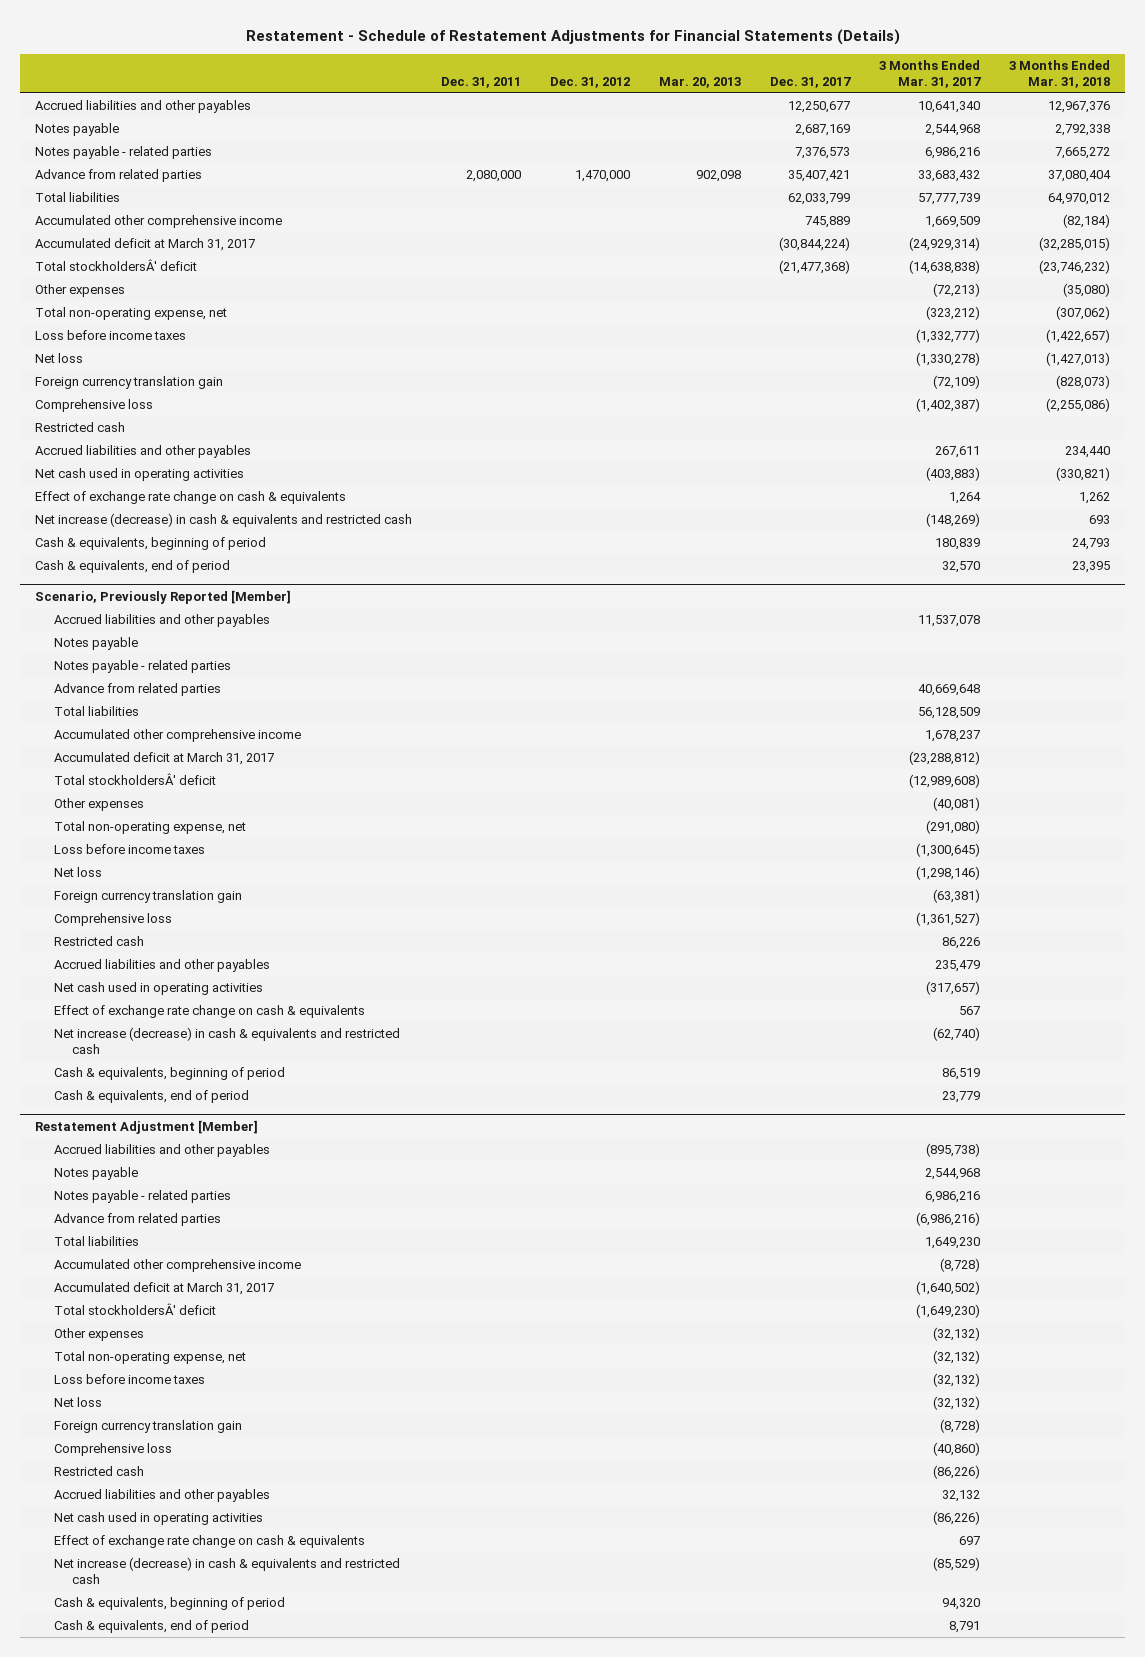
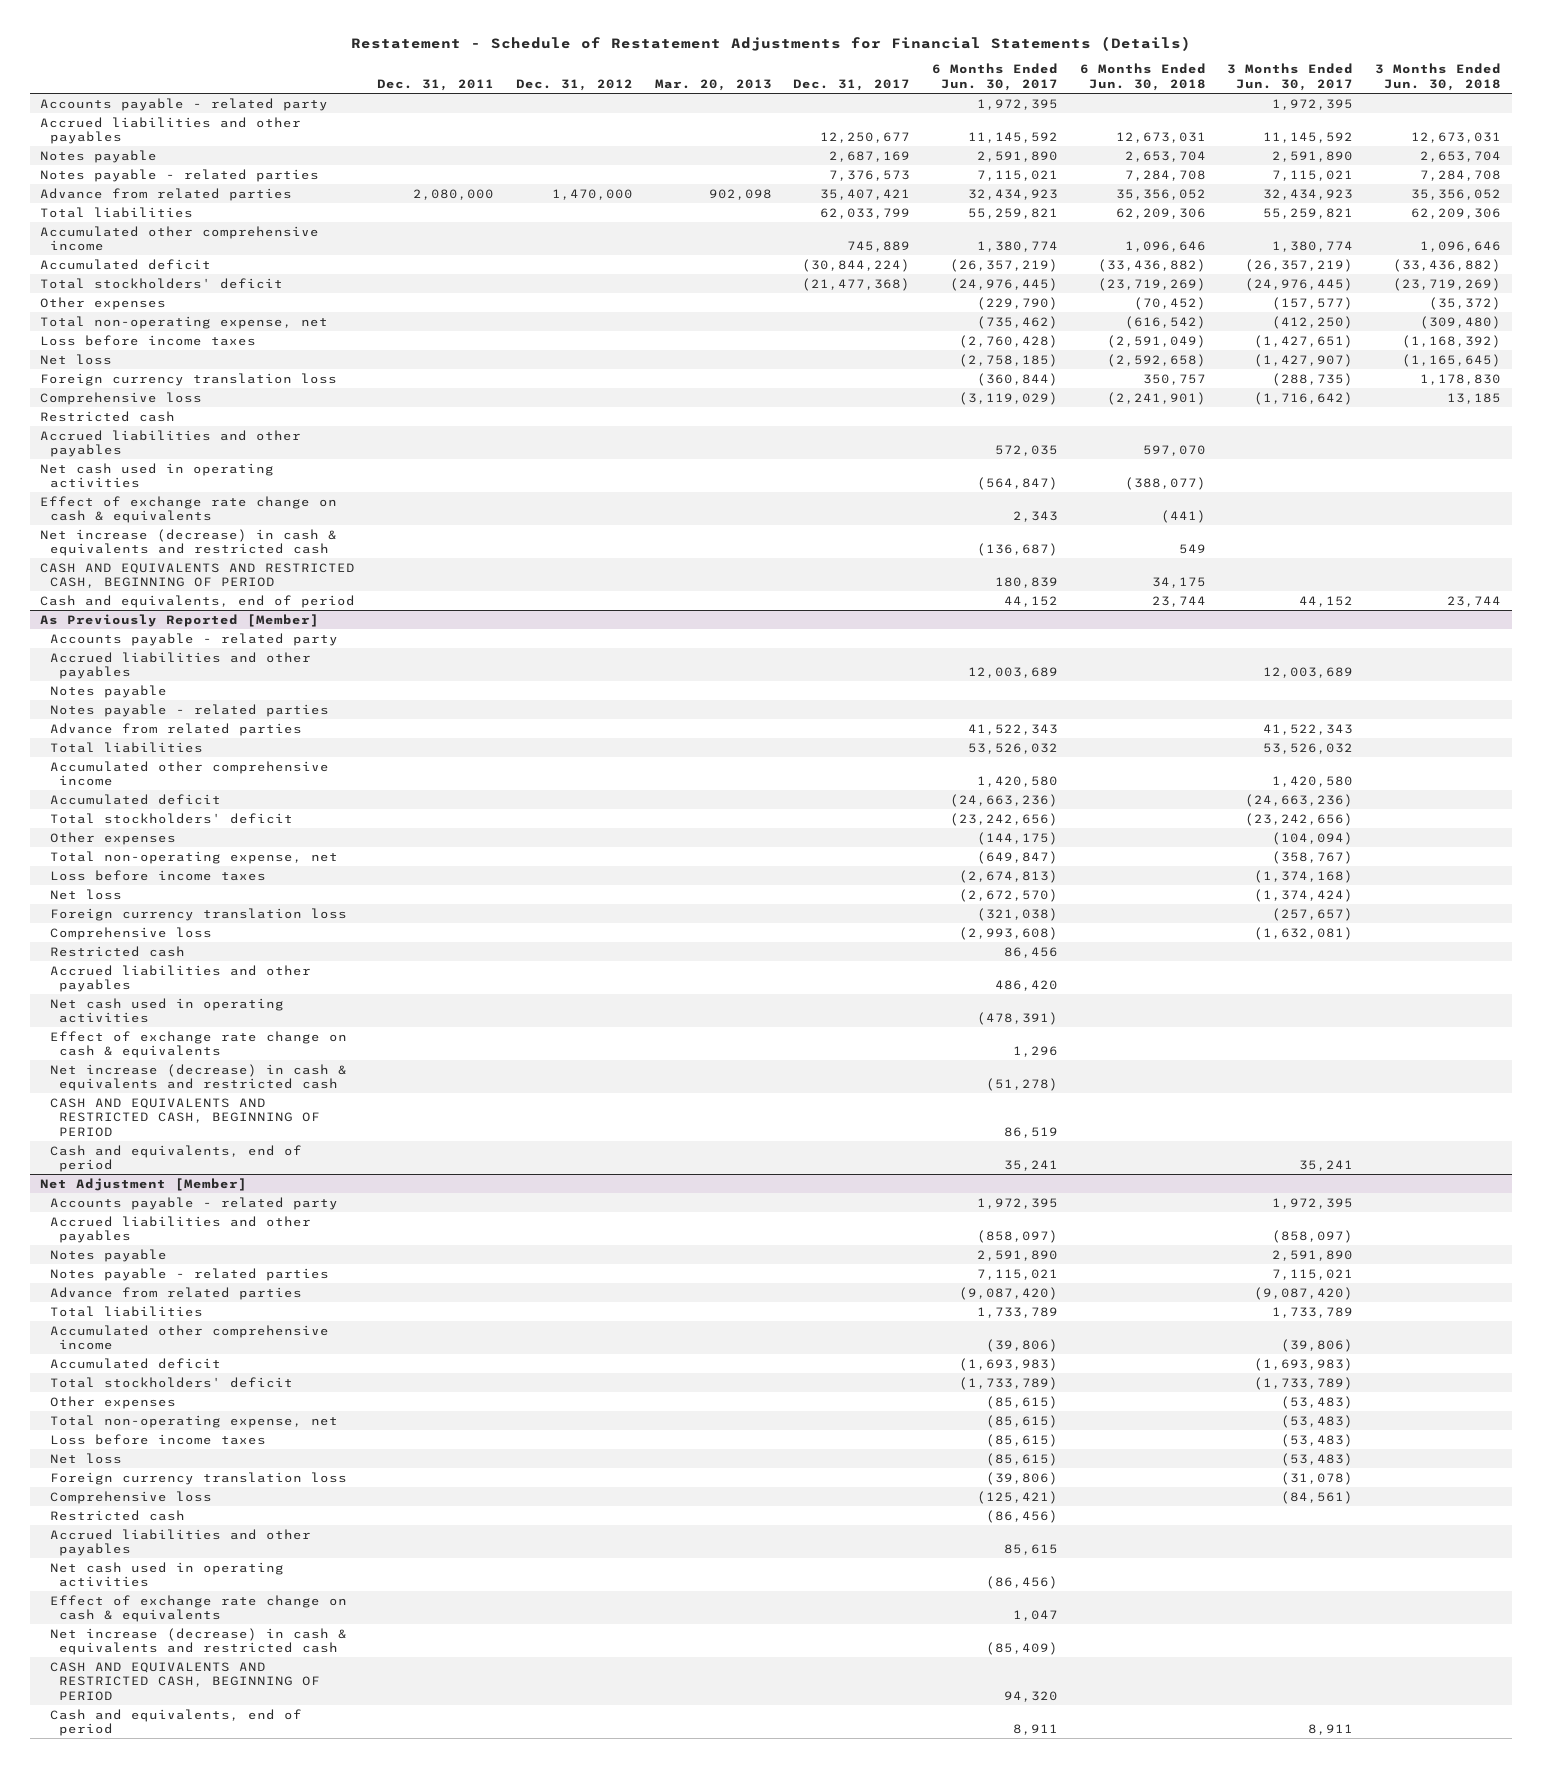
- | Dec. 31, 2011 | Dec. 31, 2012 | Mar. 20, 2013 | Dec. 31, 2017 | 3 Months Ended Mar. 31, 2017 | 3 Months Ended Mar. 31, 2018
+ | Dec. 31, 2011 | Dec. 31, 2012 | Mar. 20, 2013 | Dec. 31, 2017 | 6 Months Ended Jun. 30, 2017 | 6 Months Ended Jun. 30, 2018 | 3 Months Ended Jun. 30, 2017 | 3 Months Ended Jun. 30, 2018
+ Accounts payable - related party | | | | | 1,972,395 | | 1,972,395 |
- Accumulated deficit at March 31, 2017 | | | | (30,844,224) | (24,929,314) | (32,285,015)
- Total stockholdersÂ' deficit | | | | (21,477,368) | (14,638,838) | (23,746,232)
+ Accumulated deficit | | | | (30,844,224) | (26,357,219) | (33,436,882) | (26,357,219) | (33,436,882)
+ Total stockholders' deficit | | | | (21,477,368) | (24,976,445) | (23,719,269) | (24,976,445) | (23,719,269)
- Foreign currency translation gain | | | | | (72,109) | (828,073)
+ Foreign currency translation loss | | | | | (360,844) | 350,757 | (288,735) | 1,178,830
- Cash & equivalents, beginning of period | | | | | 180,839 | 24,793
- Cash & equivalents, end of period | | | | | 32,570 | 23,395
- Scenario, Previously Reported [Member]
+ CASH AND EQUIVALENTS AND RESTRICTED CASH, BEGINNING OF PERIOD | | | | | 180,839 | 34,175 | |
+ Cash and equivalents, end of period | | | | | 44,152 | 23,744 | 44,152 | 23,744
+ As Previously Reported [Member]
+ Accounts payable - related party
- Accumulated deficit at March 31, 2017 | | | | | (23,288,812) |
- Total stockholdersÂ' deficit | | | | | (12,989,608) |
+ Accumulated deficit | | | | | (24,663,236) | | (24,663,236) |
+ Total stockholders' deficit | | | | | (23,242,656) | | (23,242,656) |
- Foreign currency translation gain | | | | | (63,381) |
+ Foreign currency translation loss | | | | | (321,038) | | (257,657) |
- Cash & equivalents, beginning of period | | | | | 86,519 |
- Cash & equivalents, end of period | | | | | 23,779 |
- Restatement Adjustment [Member]
+ CASH AND EQUIVALENTS AND RESTRICTED CASH, BEGINNING OF PERIOD | | | | | 86,519 | | |
+ Cash and equivalents, end of period | | | | | 35,241 | | 35,241 |
+ Net Adjustment [Member]
+ Accounts payable - related party | | | | | 1,972,395 | | 1,972,395 |
- Accumulated deficit at March 31, 2017 | | | | | (1,640,502) |
- Total stockholdersÂ' deficit | | | | | (1,649,230) |
+ Accumulated deficit | | | | | (1,693,983) | | (1,693,983) |
+ Total stockholders' deficit | | | | | (1,733,789) | | (1,733,789) |
- Foreign currency translation gain | | | | | (8,728) |
+ Foreign currency translation loss | | | | | (39,806) | | (31,078) |
- Cash & equivalents, beginning of period | | | | | 94,320 |
- Cash & equivalents, end of period | | | | | 8,791 |
+ CASH AND EQUIVALENTS AND RESTRICTED CASH, BEGINNING OF PERIOD | | | | | 94,320 | | |
+ Cash and equivalents, end of period | | | | | 8,911 | | 8,911 |

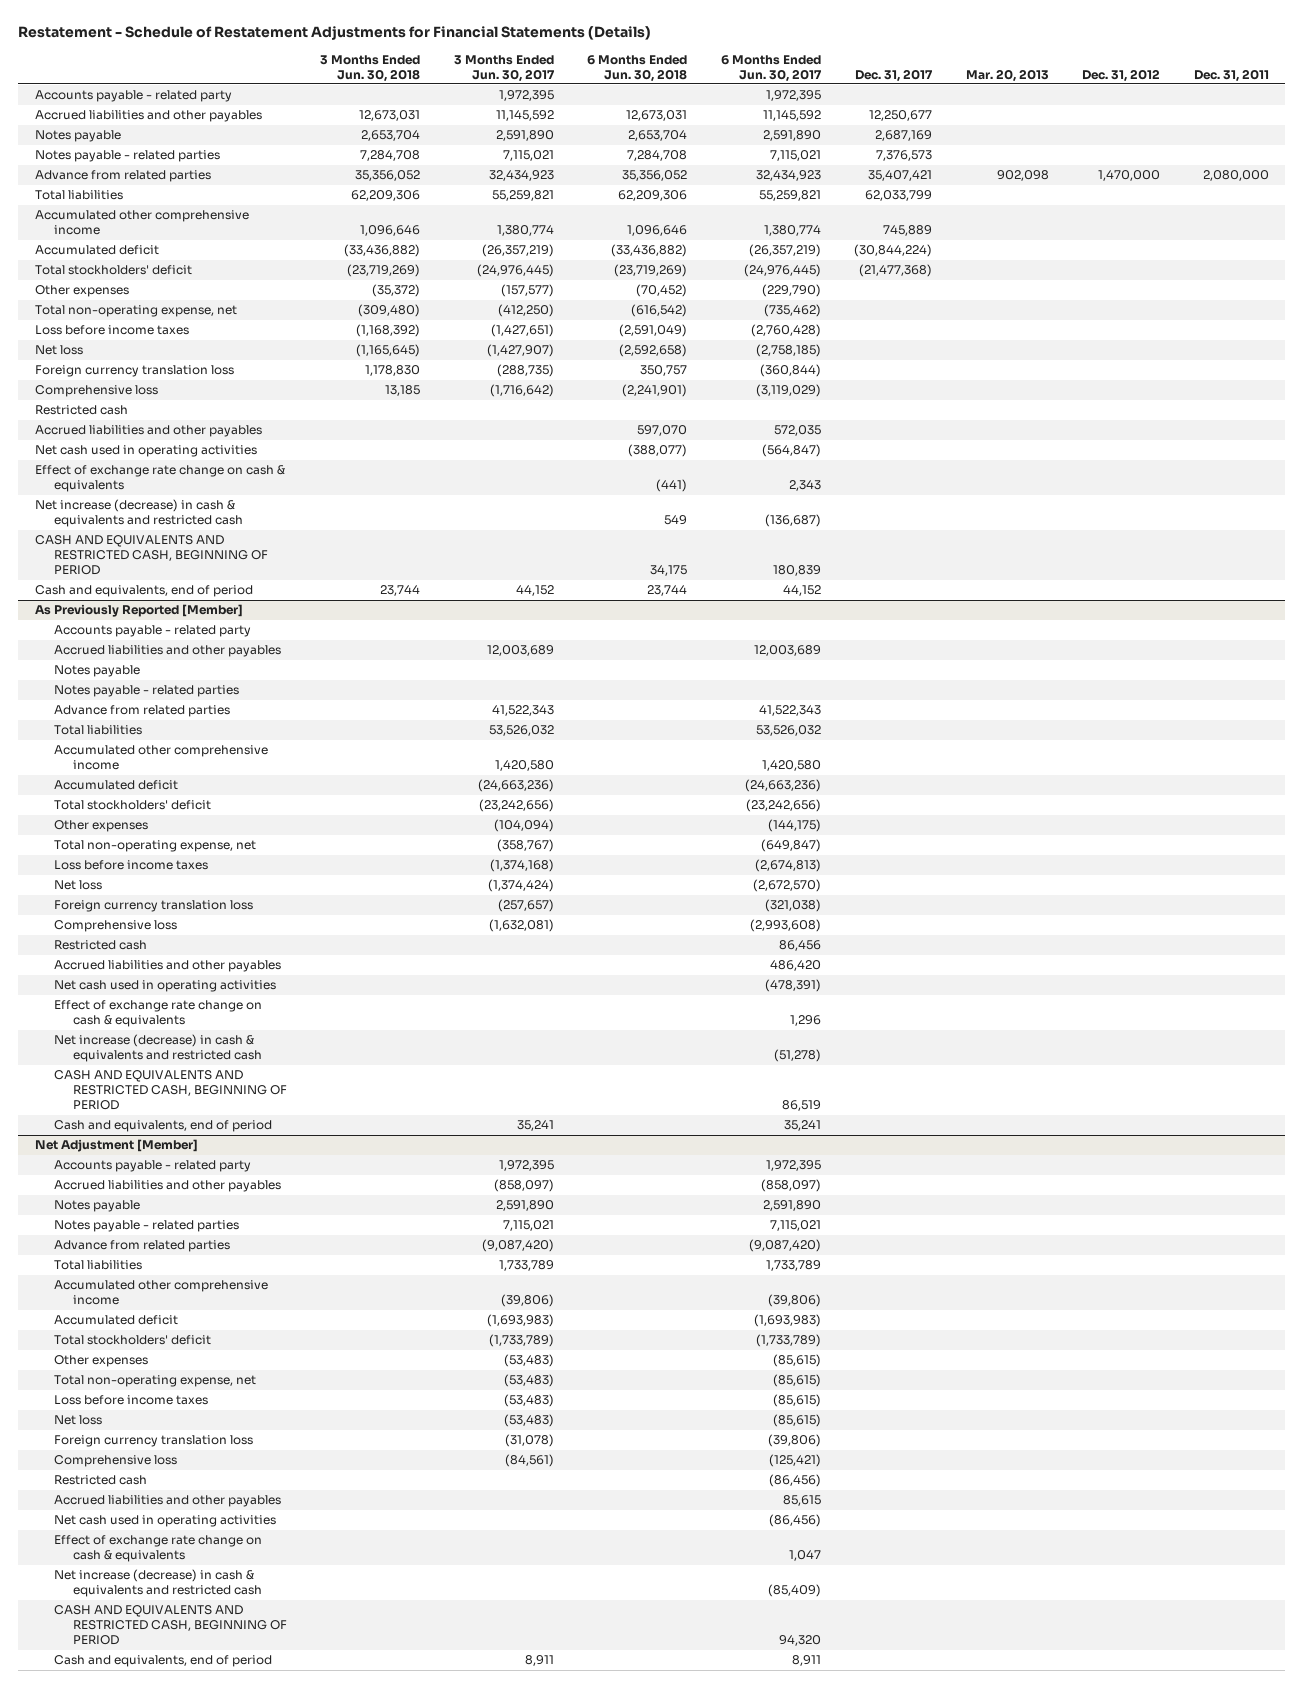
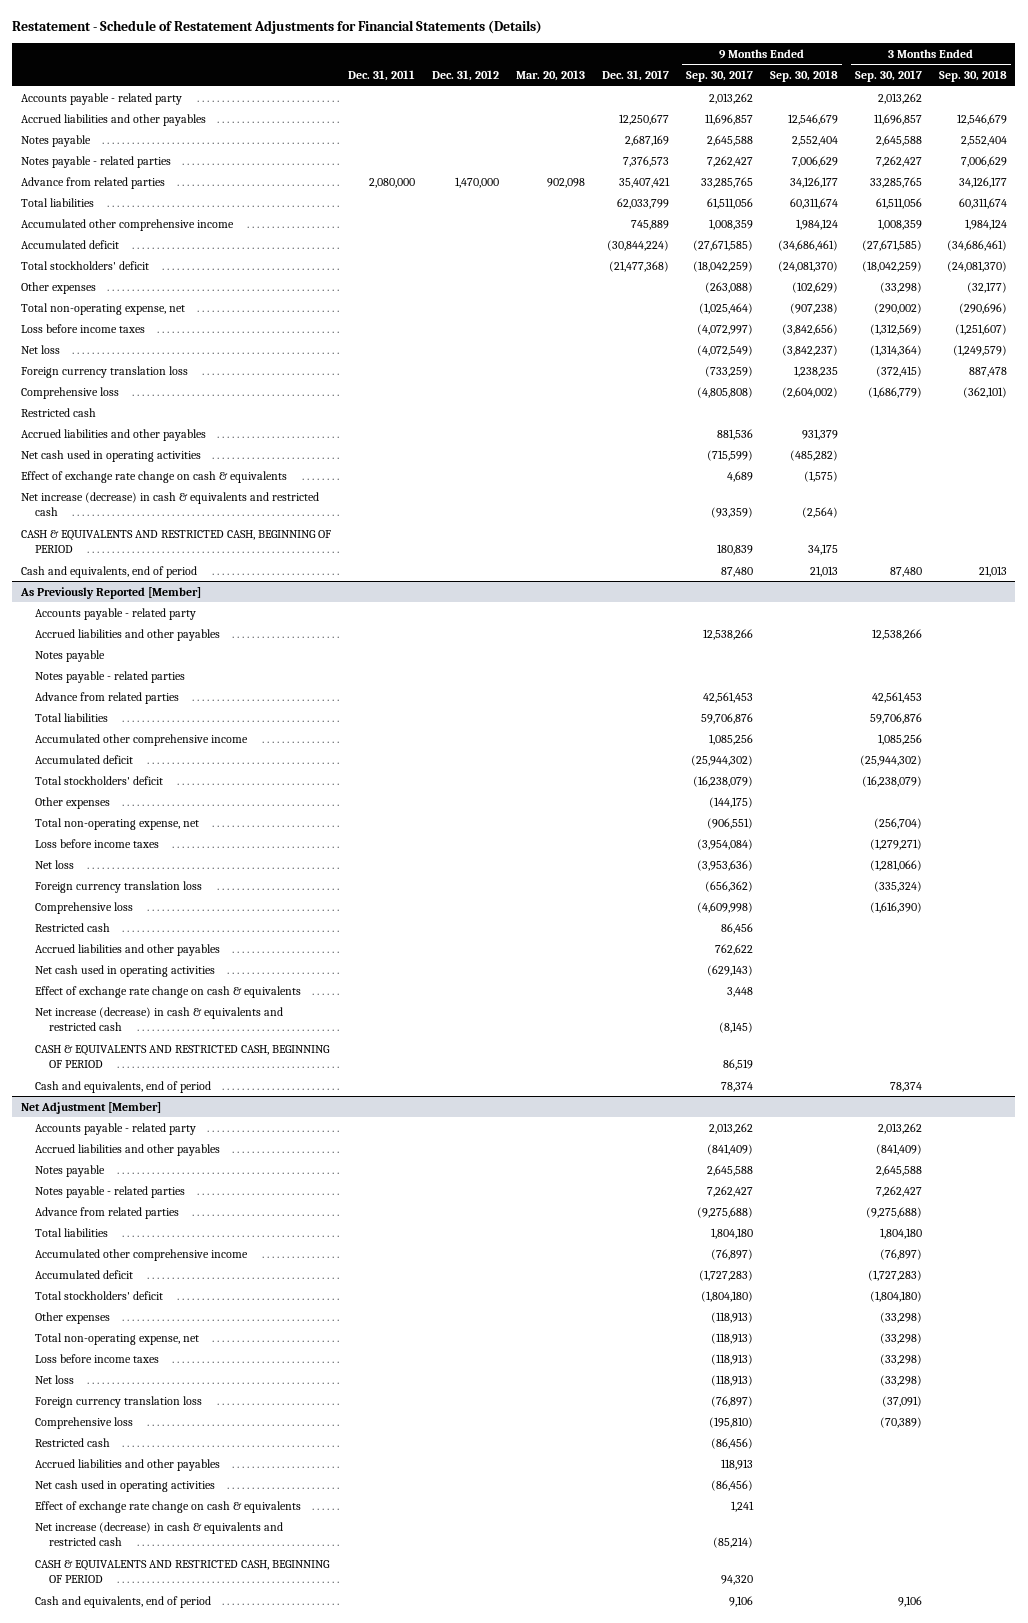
- | 3 Months Ended Jun. 30, 2018 | 3 Months Ended Jun. 30, 2017 | 6 Months Ended Jun. 30, 2018 | 6 Months Ended Jun. 30, 2017 | Dec. 31, 2017 | Mar. 20, 2013 | Dec. 31, 2012 | Dec. 31, 2011
+ | Dec. 31, 2011 | Dec. 31, 2012 | Mar. 20, 2013 | Dec. 31, 2017 | 9 Months Ended Sep. 30, 2017 | 9 Months Ended Sep. 30, 2018 | 3 Months Ended Sep. 30, 2017 | 3 Months Ended Sep. 30, 2018
- CASH AND EQUIVALENTS AND RESTRICTED CASH, BEGINNING OF PERIOD | | | 34,175 | 180,839 | | | |
+ CASH & EQUIVALENTS AND RESTRICTED CASH, BEGINNING OF PERIOD | | | | | 180,839 | 34,175 | |
@ As Previously Reported [Member]
- CASH AND EQUIVALENTS AND RESTRICTED CASH, BEGINNING OF PERIOD | | | | 86,519 | | | |
+ CASH & EQUIVALENTS AND RESTRICTED CASH, BEGINNING OF PERIOD | | | | | 86,519 | | |
@ Net Adjustment [Member]
- CASH AND EQUIVALENTS AND RESTRICTED CASH, BEGINNING OF PERIOD | | | | 94,320 | | | |
+ CASH & EQUIVALENTS AND RESTRICTED CASH, BEGINNING OF PERIOD | | | | | 94,320 | | |

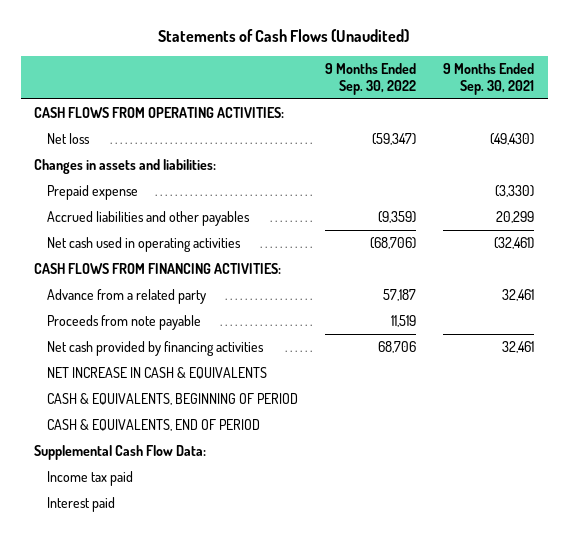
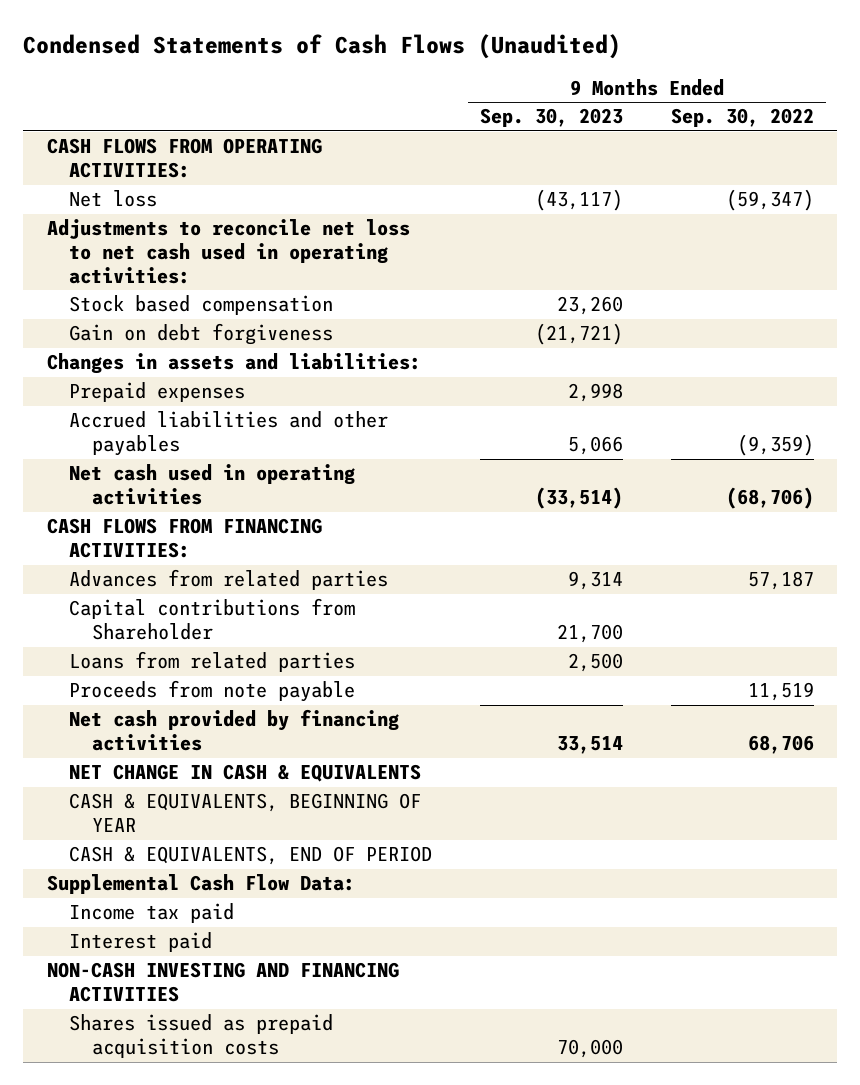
- Statements of Cash Flows (Unaudited)
+ Condensed Statements of Cash Flows (Unaudited)
- | 9 Months Ended Sep. 30, 2022 | 9 Months Ended Sep. 30, 2021
+ | 9 Months Ended Sep. 30, 2023 | 9 Months Ended Sep. 30, 2022
+ Adjustments to reconcile net loss to net cash used in operating activities:
+ Stock based compensation | 23,260 |
+ Gain on debt forgiveness | (21,721) |
- Prepaid expense | | (3,330)
+ Prepaid expenses | 2,998 |
- Advance from a related party | 57,187 | 32,461
+ Advances from related parties | 9,314 | 57,187
+ Capital contributions from Shareholder | 21,700 |
+ Loans from related parties | 2,500 |
- NET INCREASE IN CASH & EQUIVALENTS
- CASH & EQUIVALENTS, BEGINNING OF PERIOD
+ NET CHANGE IN CASH & EQUIVALENTS
+ CASH & EQUIVALENTS, BEGINNING OF YEAR
+ NON-CASH INVESTING AND FINANCING ACTIVITIES
+ Shares issued as prepaid acquisition costs | 70,000 |

